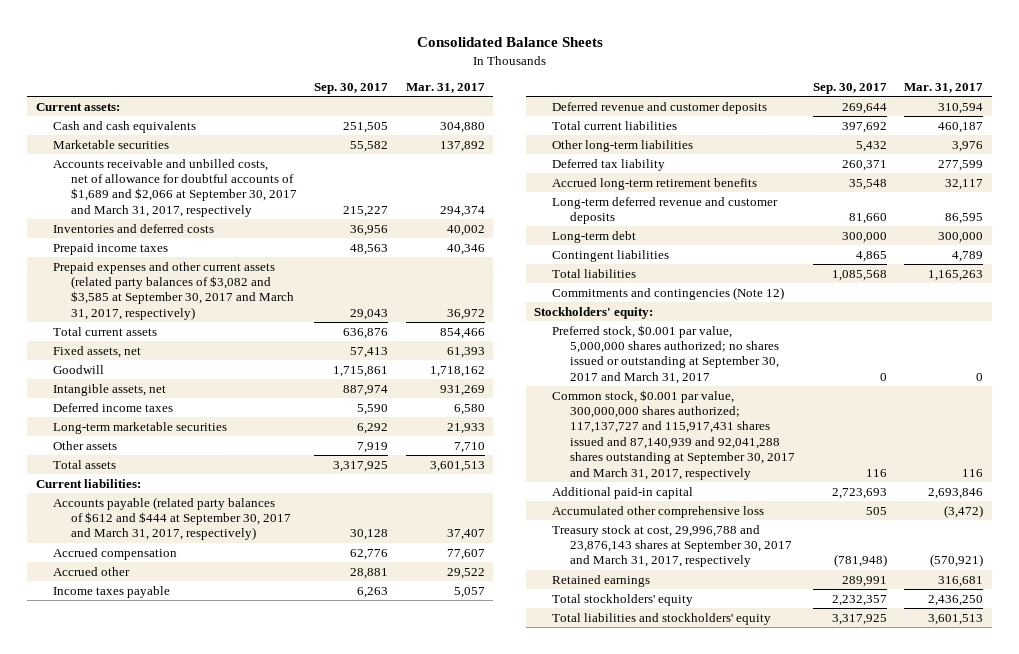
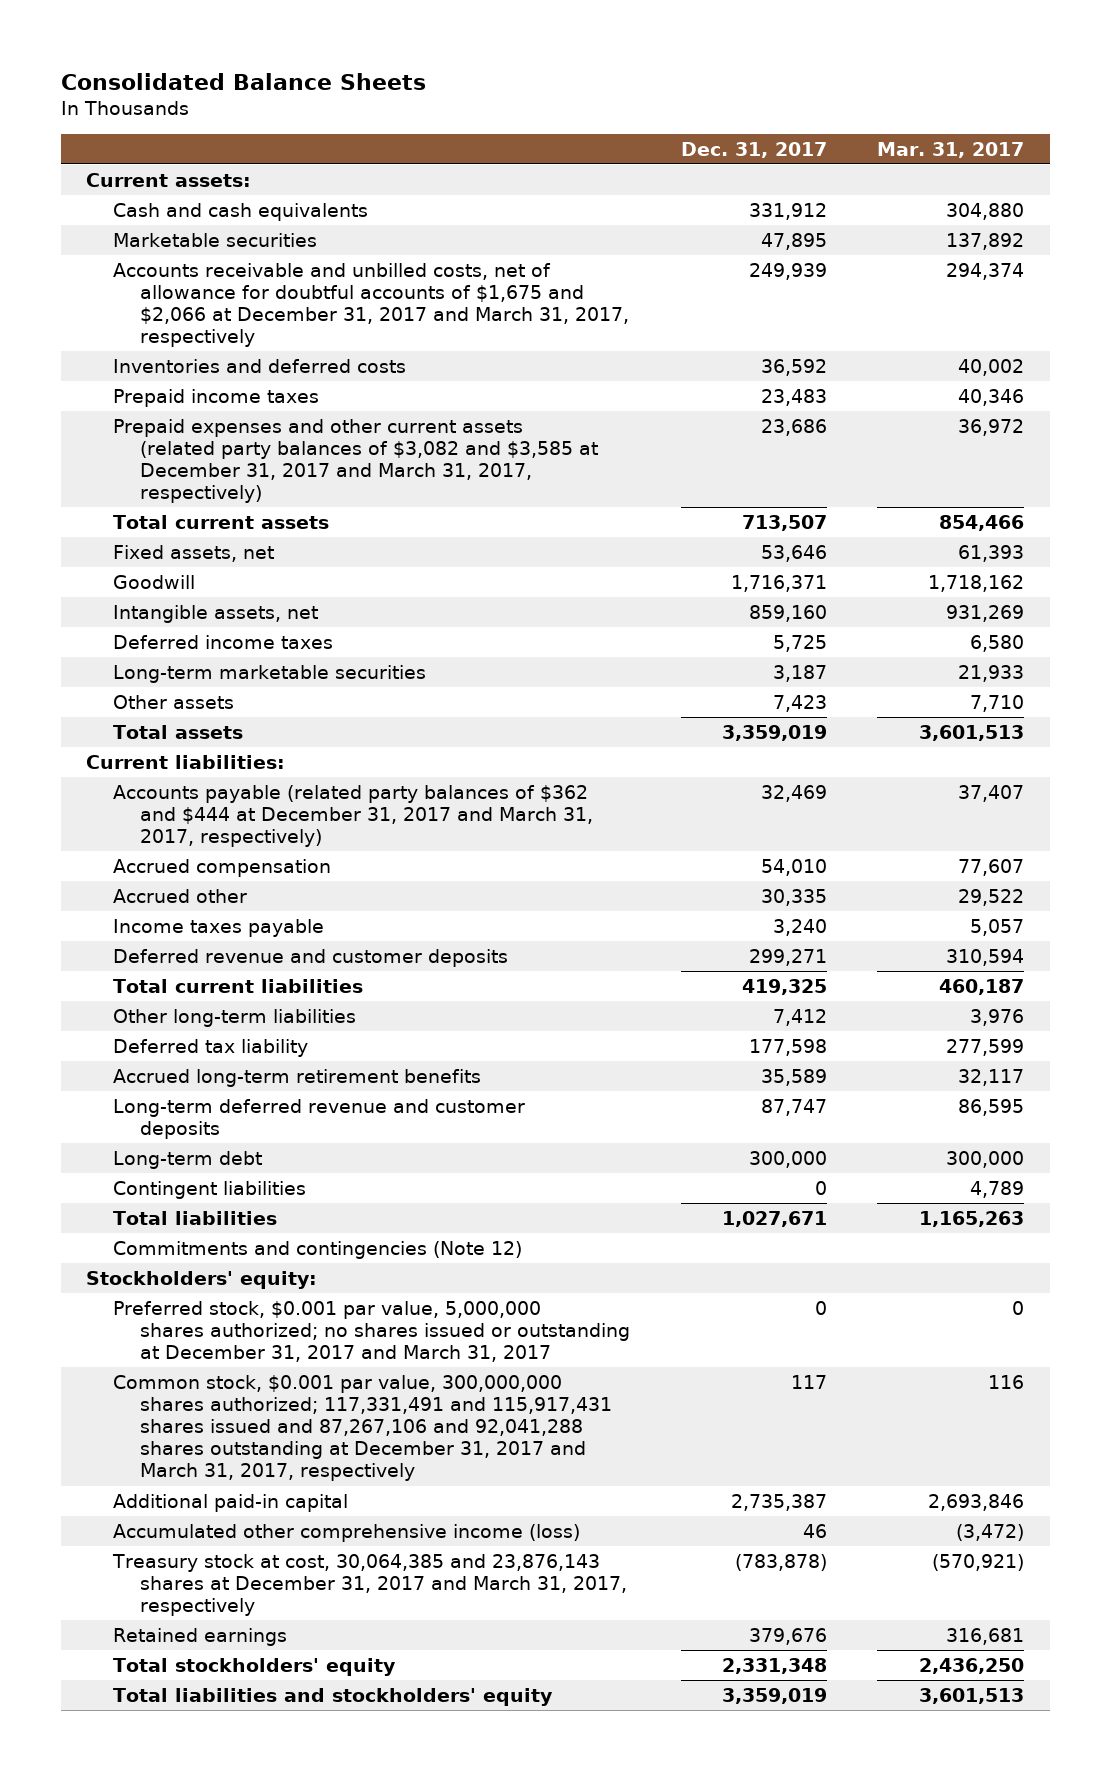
- | Sep. 30, 2017 | Mar. 31, 2017
+ | Dec. 31, 2017 | Mar. 31, 2017
- Accounts receivable and unbilled costs, net of allowance for doubtful accounts of $1,689 and $2,066 at September 30, 2017 and March 31, 2017, respectively | 215,227 | 294,374
+ Accounts receivable and unbilled costs, net of allowance for doubtful accounts of $1,675 and $2,066 at December 31, 2017 and March 31, 2017, respectively | 249,939 | 294,374
- Prepaid expenses and other current assets (related party balances of $3,082 and $3,585 at September 30, 2017 and March 31, 2017, respectively) | 29,043 | 36,972
+ Prepaid expenses and other current assets (related party balances of $3,082 and $3,585 at December 31, 2017 and March 31, 2017, respectively) | 23,686 | 36,972
- Accounts payable (related party balances of $612 and $444 at September 30, 2017 and March 31, 2017, respectively) | 30,128 | 37,407
+ Accounts payable (related party balances of $362 and $444 at December 31, 2017 and March 31, 2017, respectively) | 32,469 | 37,407
- Preferred stock, $0.001 par value, 5,000,000 shares authorized; no shares issued or outstanding at September 30, 2017 and March 31, 2017 | 0 | 0
- Common stock, $0.001 par value, 300,000,000 shares authorized; 117,137,727 and 115,917,431 shares issued and 87,140,939 and 92,041,288 shares outstanding at September 30, 2017 and March 31, 2017, respectively | 116 | 116
+ Preferred stock, $0.001 par value, 5,000,000 shares authorized; no shares issued or outstanding at December 31, 2017 and March 31, 2017 | 0 | 0
+ Common stock, $0.001 par value, 300,000,000 shares authorized; 117,331,491 and 115,917,431 shares issued and 87,267,106 and 92,041,288 shares outstanding at December 31, 2017 and March 31, 2017, respectively | 117 | 116
- Accumulated other comprehensive loss | 505 | (3,472)
- Treasury stock at cost, 29,996,788 and 23,876,143 shares at September 30, 2017 and March 31, 2017, respectively | (781,948) | (570,921)
+ Accumulated other comprehensive income (loss) | 46 | (3,472)
+ Treasury stock at cost, 30,064,385 and 23,876,143 shares at December 31, 2017 and March 31, 2017, respectively | (783,878) | (570,921)

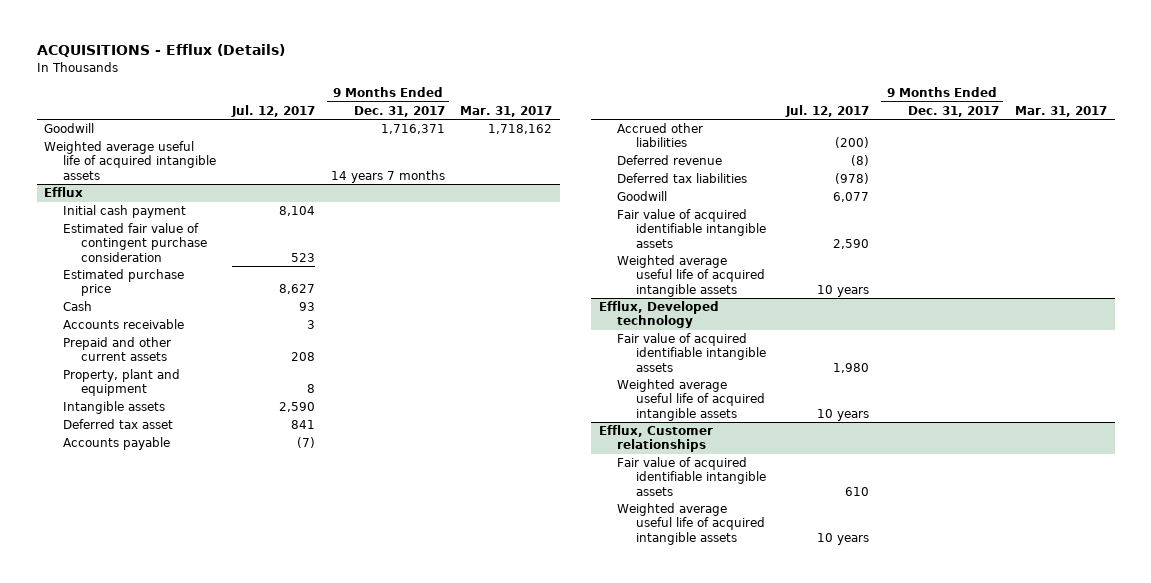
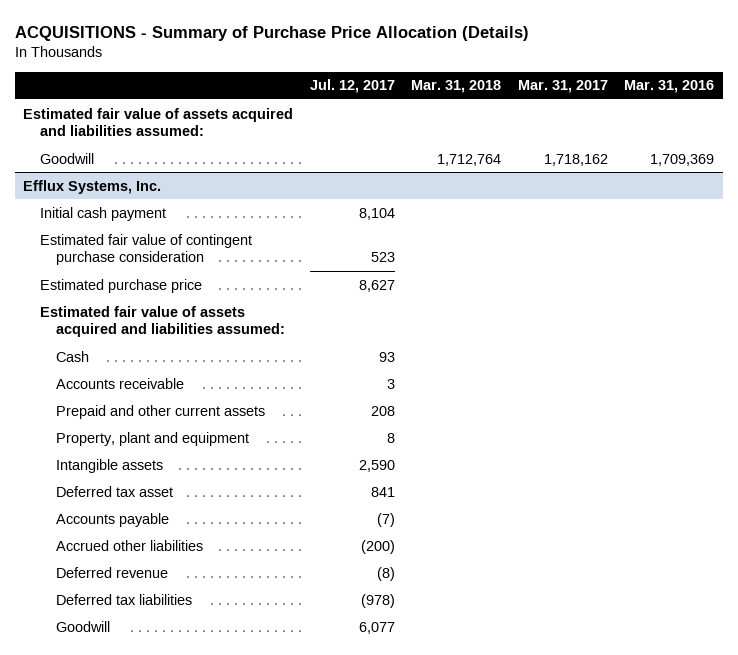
- ACQUISITIONS - Efflux (Details)
+ ACQUISITIONS - Summary of Purchase Price Allocation (Details)
- | Jul. 12, 2017 | 9 Months Ended Dec. 31, 2017 | Mar. 31, 2017
+ | Jul. 12, 2017 | Mar. 31, 2018 | Mar. 31, 2017 | Mar. 31, 2016
+ Estimated fair value of assets acquired and liabilities assumed:
- Weighted average useful life of acquired intangible assets | | 14 years 7 months |
- Efflux
+ Efflux Systems, Inc.
+ Estimated fair value of assets acquired and liabilities assumed:
- Fair value of acquired identifiable intangible assets | 2,590 | |
- Weighted average useful life of acquired intangible assets | 10 years | |
- Efflux, Developed technology
- Fair value of acquired identifiable intangible assets | 1,980 | |
- Weighted average useful life of acquired intangible assets | 10 years | |
- Efflux, Customer relationships
- Fair value of acquired identifiable intangible assets | 610 | |
- Weighted average useful life of acquired intangible assets | 10 years | |

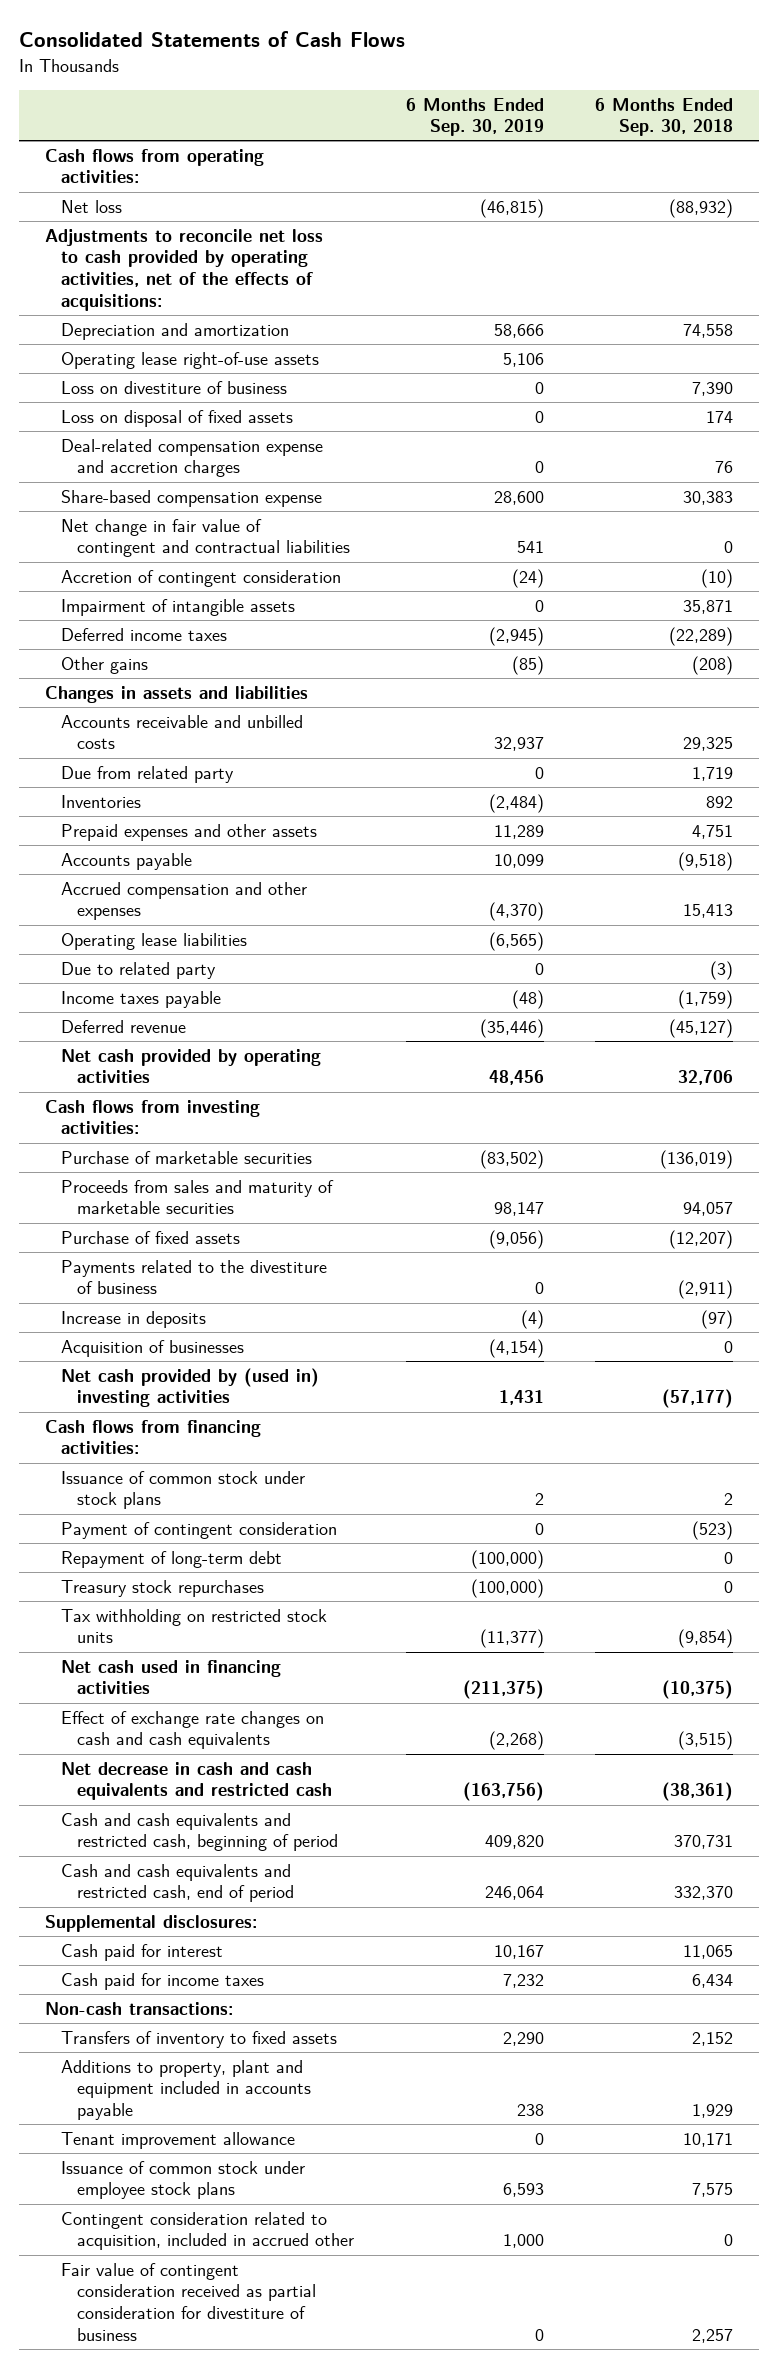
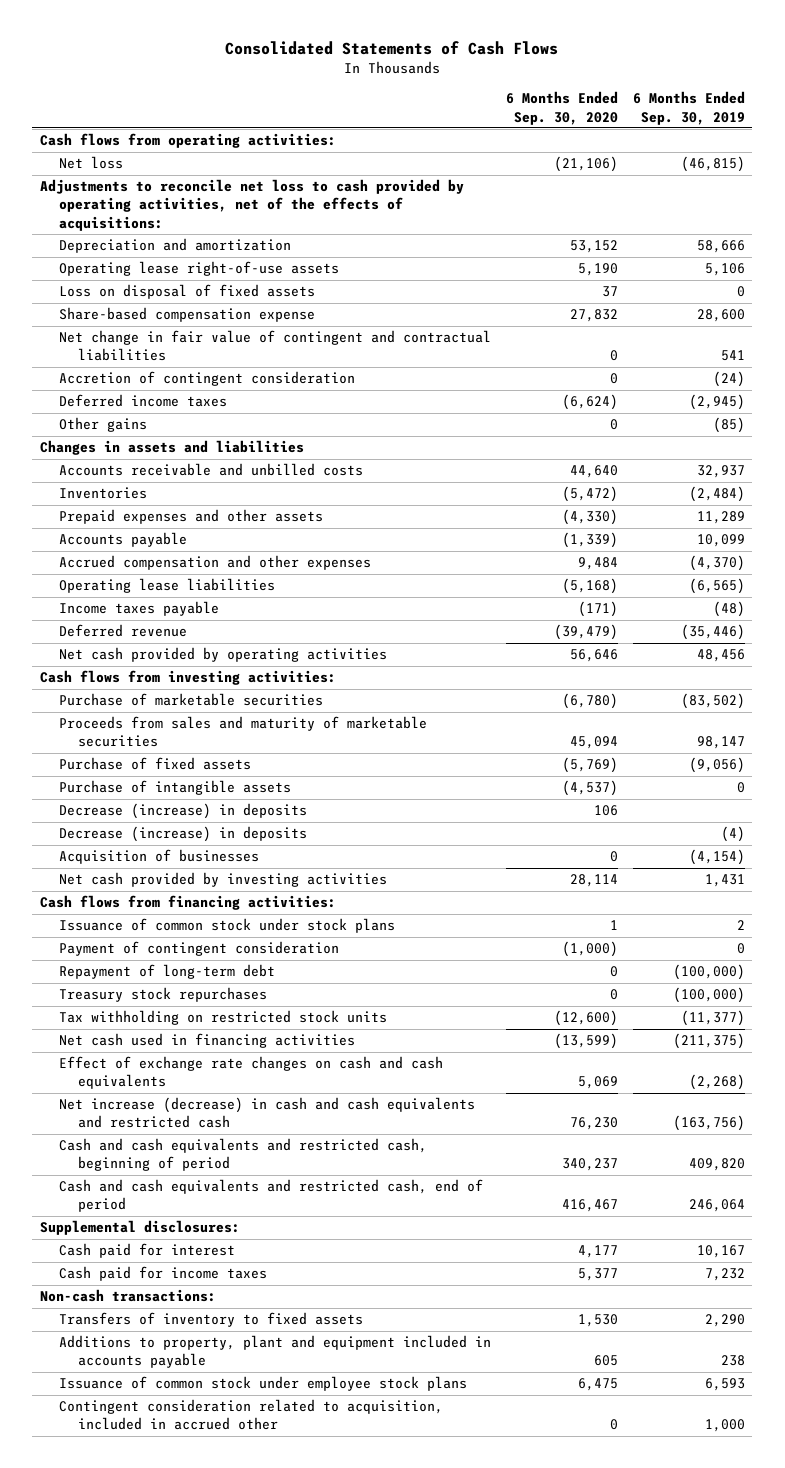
- | 6 Months Ended Sep. 30, 2019 | 6 Months Ended Sep. 30, 2018
+ | 6 Months Ended Sep. 30, 2020 | 6 Months Ended Sep. 30, 2019
- Loss on divestiture of business | 0 | 7,390
- Deal-related compensation expense and accretion charges | 0 | 76
- Impairment of intangible assets | 0 | 35,871
- Due from related party | 0 | 1,719
- Due to related party | 0 | (3)
- Payments related to the divestiture of business | 0 | (2,911)
- Increase in deposits | (4) | (97)
+ Purchase of intangible assets | (4,537) | 0
+ Decrease (increase) in deposits | 106 |
+ Decrease (increase) in deposits | | (4)
- Net cash provided by (used in) investing activities | 1,431 | (57,177)
+ Net cash provided by investing activities | 28,114 | 1,431
- Net decrease in cash and cash equivalents and restricted cash | (163,756) | (38,361)
+ Net increase (decrease) in cash and cash equivalents and restricted cash | 76,230 | (163,756)
- Tenant improvement allowance | 0 | 10,171
- Fair value of contingent consideration received as partial consideration for divestiture of business | 0 | 2,257

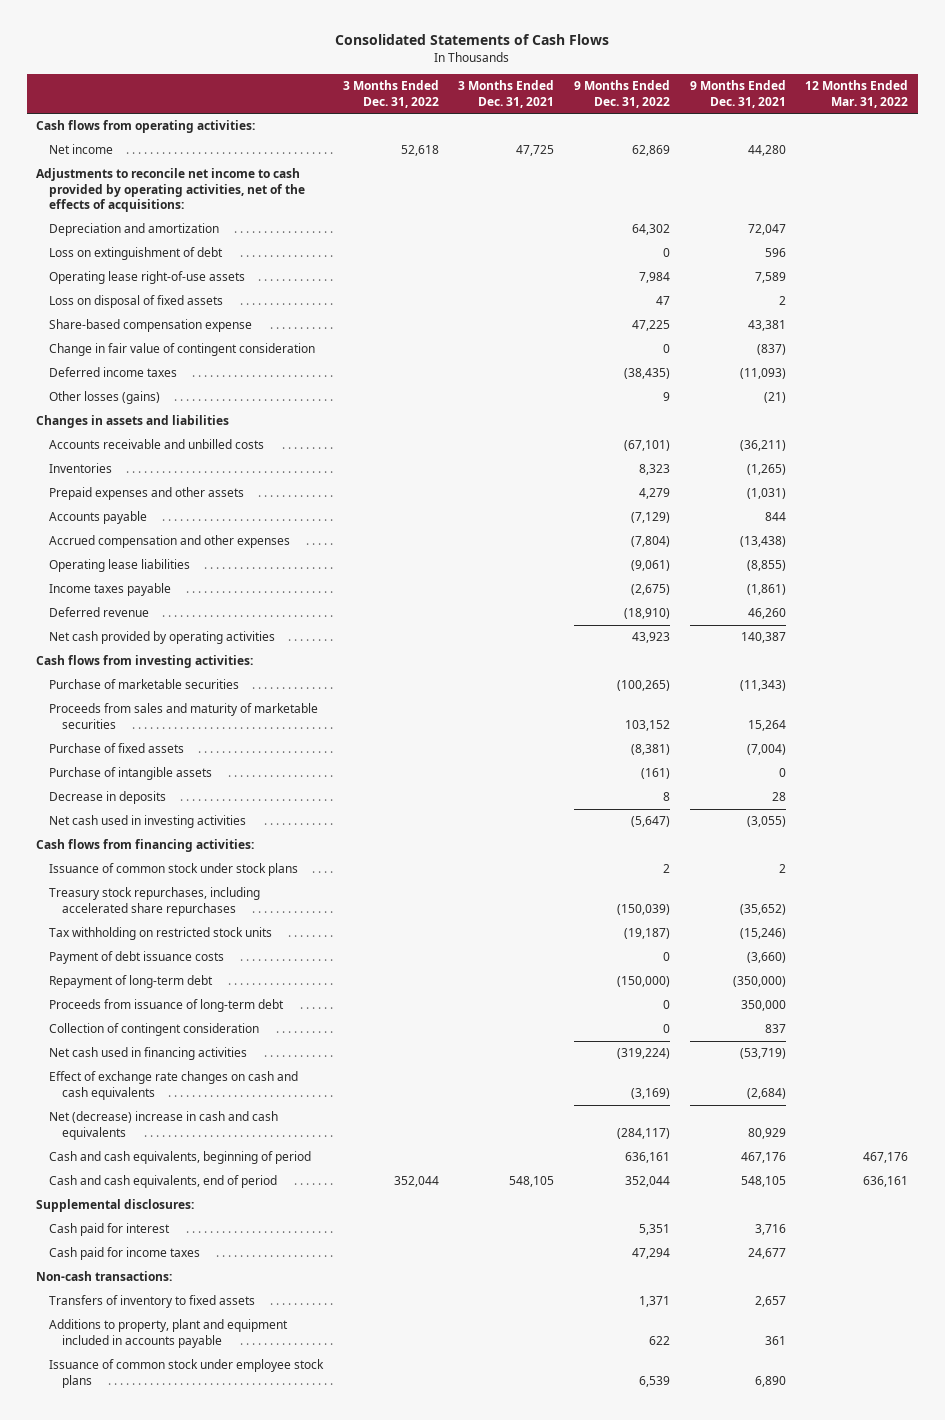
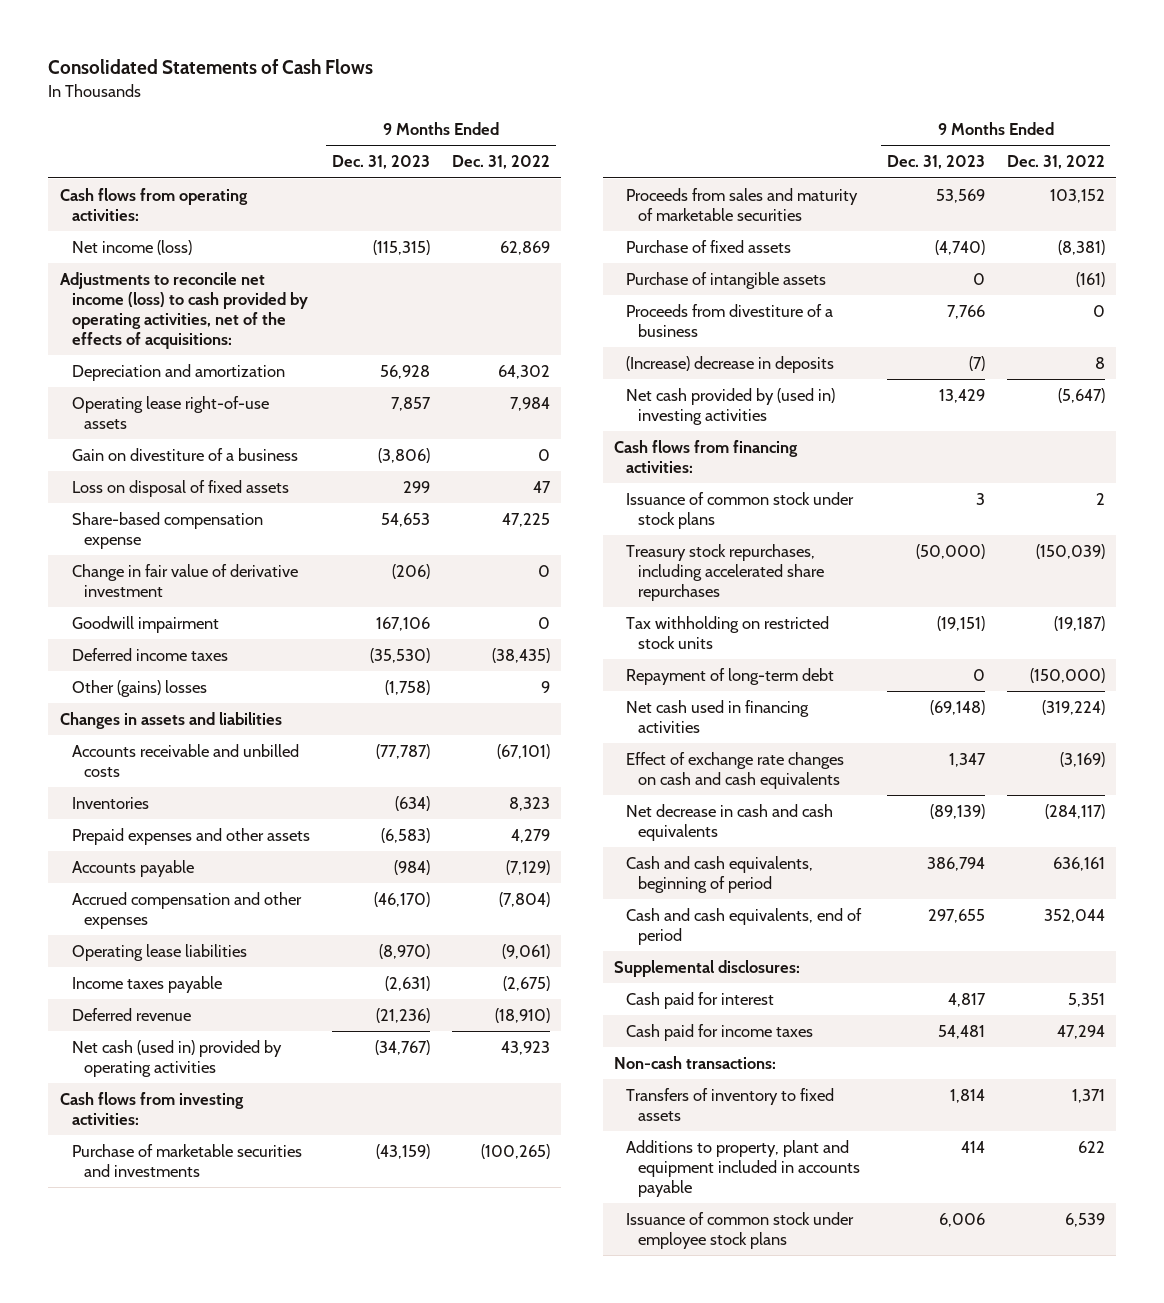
- | 3 Months Ended Dec. 31, 2022 | 3 Months Ended Dec. 31, 2021 | 9 Months Ended Dec. 31, 2022 | 9 Months Ended Dec. 31, 2021 | 12 Months Ended Mar. 31, 2022
+ | 9 Months Ended Dec. 31, 2023 | 9 Months Ended Dec. 31, 2022
- Net income | 52,618 | 47,725 | 62,869 | 44,280 |
- Adjustments to reconcile net income to cash provided by operating activities, net of the effects of acquisitions:
+ Net income (loss) | (115,315) | 62,869
+ Adjustments to reconcile net income (loss) to cash provided by operating activities, net of the effects of acquisitions:
- Loss on extinguishment of debt | | | 0 | 596 |
+ Gain on divestiture of a business | (3,806) | 0
- Change in fair value of contingent consideration | | | 0 | (837) |
+ Change in fair value of derivative investment | (206) | 0
+ Goodwill impairment | 167,106 | 0
- Other losses (gains) | | | 9 | (21) |
+ Other (gains) losses | (1,758) | 9
- Net cash provided by operating activities | | | 43,923 | 140,387 |
+ Net cash (used in) provided by operating activities | (34,767) | 43,923
- Purchase of marketable securities | | | (100,265) | (11,343) |
+ Purchase of marketable securities and investments | (43,159) | (100,265)
- Decrease in deposits | | | 8 | 28 |
- Net cash used in investing activities | | | (5,647) | (3,055) |
+ Proceeds from divestiture of a business | 7,766 | 0
+ (Increase) decrease in deposits | (7) | 8
+ Net cash provided by (used in) investing activities | 13,429 | (5,647)
- Payment of debt issuance costs | | | 0 | (3,660) |
- Proceeds from issuance of long-term debt | | | 0 | 350,000 |
- Collection of contingent consideration | | | 0 | 837 |
- Net (decrease) increase in cash and cash equivalents | | | (284,117) | 80,929 |
+ Net decrease in cash and cash equivalents | (89,139) | (284,117)

